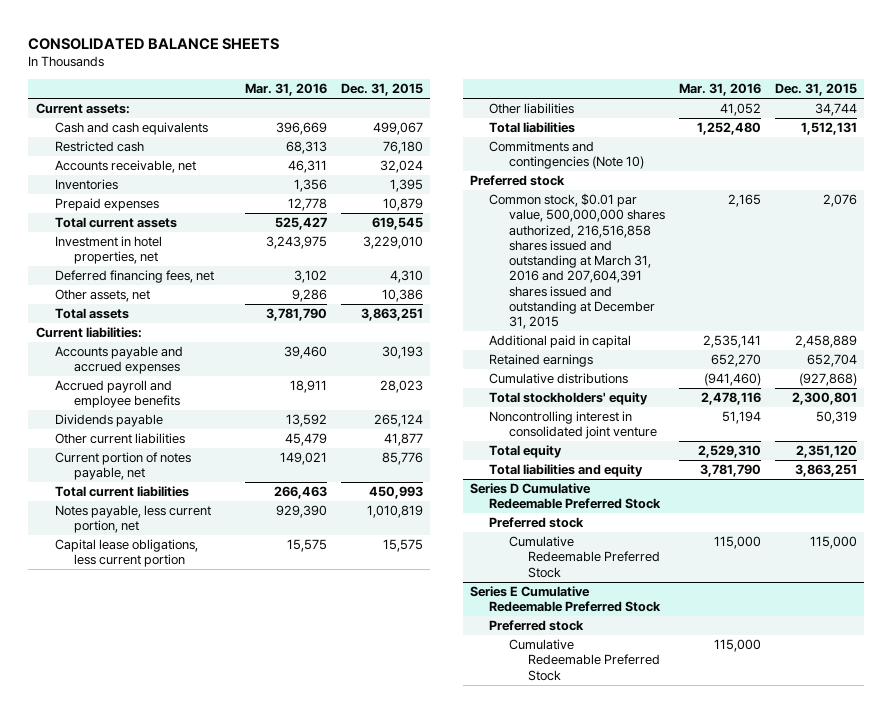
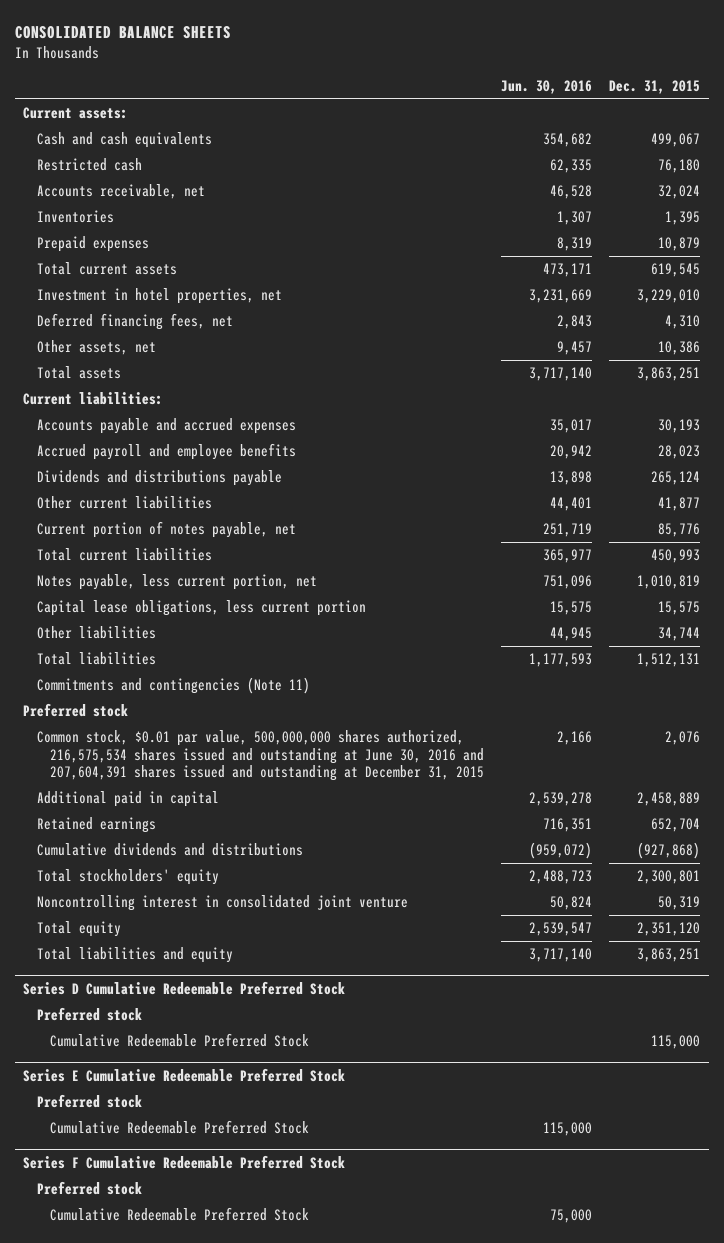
- | Mar. 31, 2016 | Dec. 31, 2015
+ | Jun. 30, 2016 | Dec. 31, 2015
- Dividends payable | 13,592 | 265,124
+ Dividends and distributions payable | 13,898 | 265,124
- Commitments and contingencies (Note 10)
+ Commitments and contingencies (Note 11)
- Common stock, $0.01 par value, 500,000,000 shares authorized, 216,516,858 shares issued and outstanding at March 31, 2016 and 207,604,391 shares issued and outstanding at December 31, 2015 | 2,165 | 2,076
+ Common stock, $0.01 par value, 500,000,000 shares authorized, 216,575,534 shares issued and outstanding at June 30, 2016 and 207,604,391 shares issued and outstanding at December 31, 2015 | 2,166 | 2,076
- Cumulative distributions | (941,460) | (927,868)
+ Cumulative dividends and distributions | (959,072) | (927,868)
+ Series F Cumulative Redeemable Preferred Stock
+ Preferred stock
+ Cumulative Redeemable Preferred Stock | 75,000 |

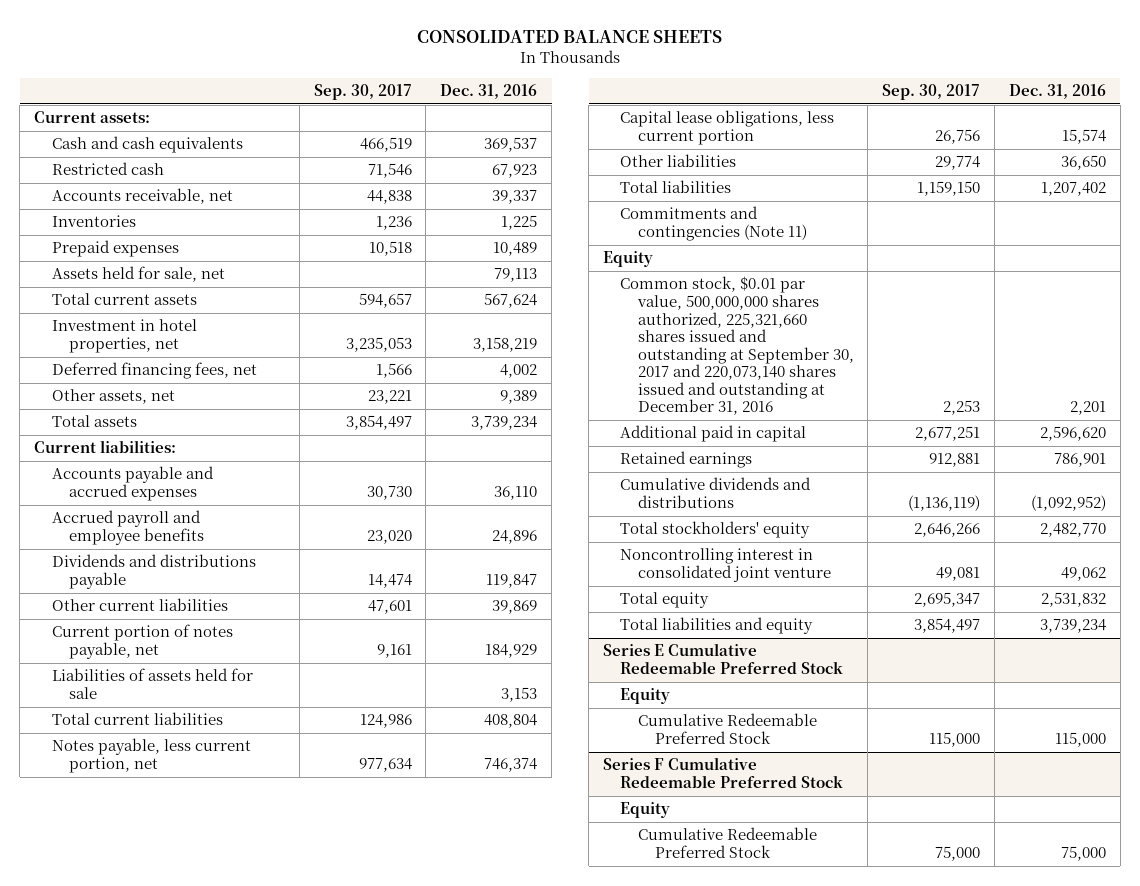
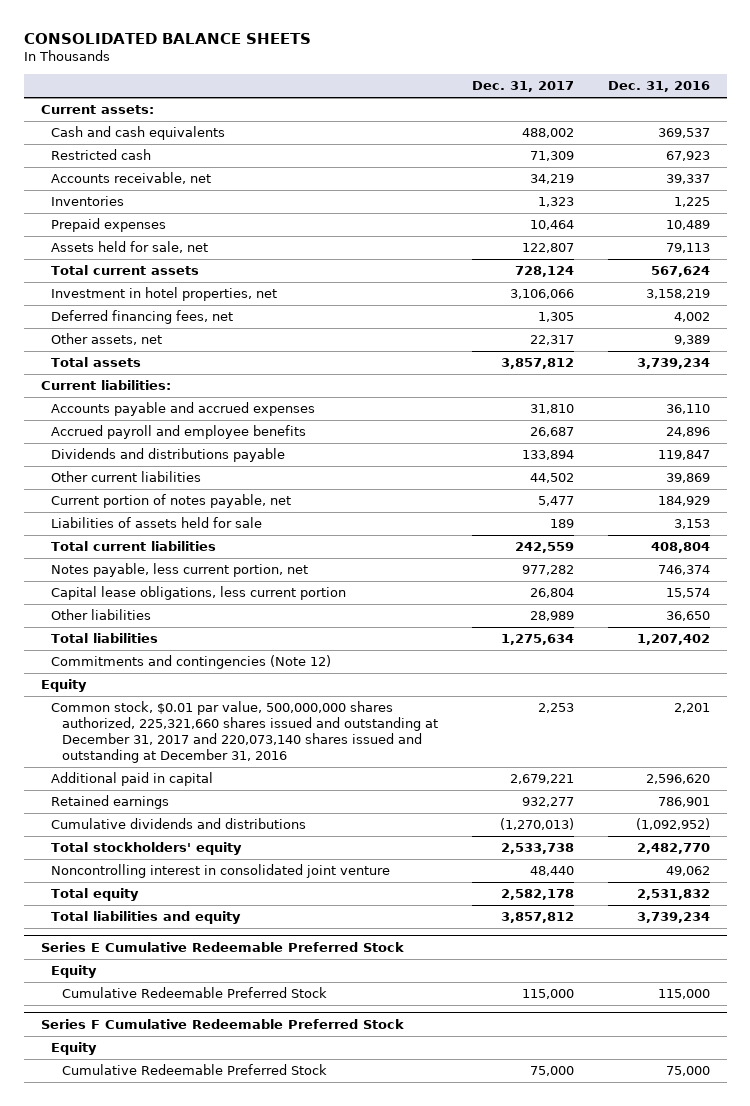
- | Sep. 30, 2017 | Dec. 31, 2016
+ | Dec. 31, 2017 | Dec. 31, 2016
- Commitments and contingencies (Note 11)
+ Commitments and contingencies (Note 12)
- Common stock, $0.01 par value, 500,000,000 shares authorized, 225,321,660 shares issued and outstanding at September 30, 2017 and 220,073,140 shares issued and outstanding at December 31, 2016 | 2,253 | 2,201
+ Common stock, $0.01 par value, 500,000,000 shares authorized, 225,321,660 shares issued and outstanding at December 31, 2017 and 220,073,140 shares issued and outstanding at December 31, 2016 | 2,253 | 2,201

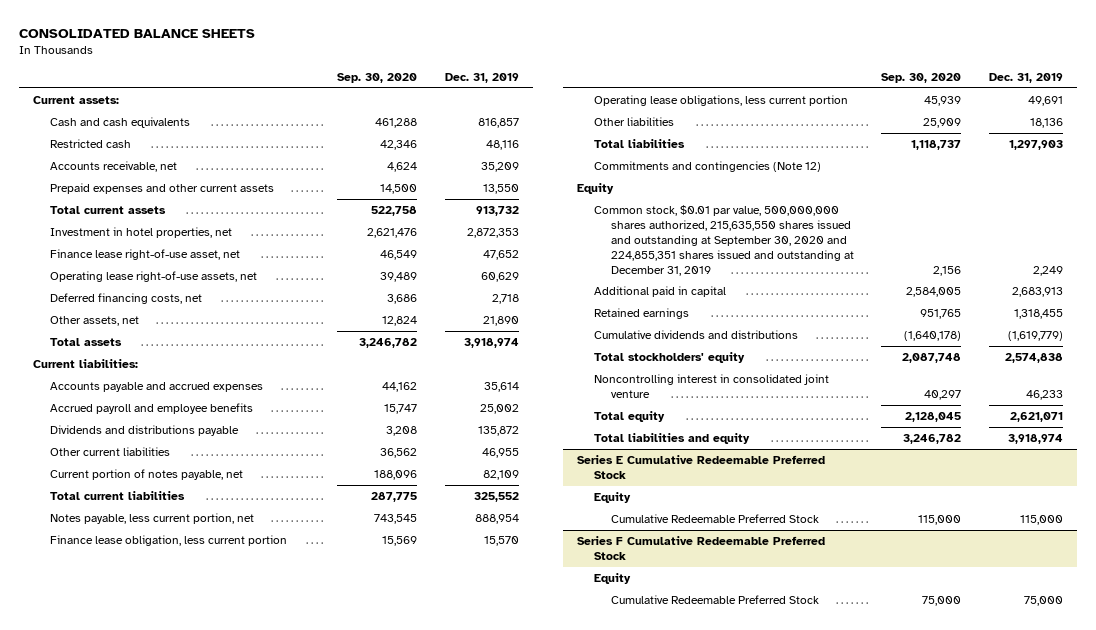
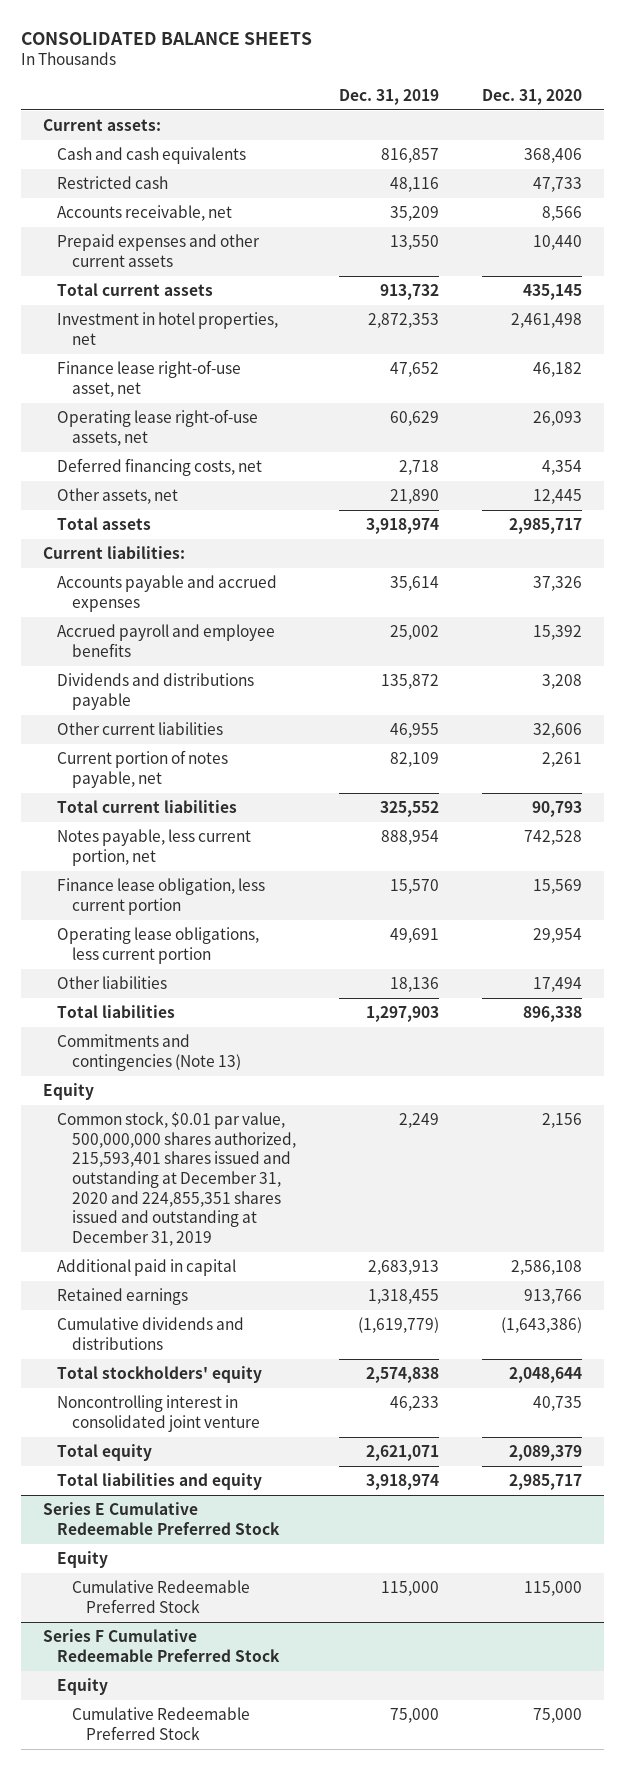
- | Sep. 30, 2020 | Dec. 31, 2019
+ | Dec. 31, 2019 | Dec. 31, 2020
- Commitments and contingencies (Note 12)
+ Commitments and contingencies (Note 13)
- Common stock, $0.01 par value, 500,000,000 shares authorized, 215,635,550 shares issued and outstanding at September 30, 2020 and 224,855,351 shares issued and outstanding at December 31, 2019 | 2,156 | 2,249
+ Common stock, $0.01 par value, 500,000,000 shares authorized, 215,593,401 shares issued and outstanding at December 31, 2020 and 224,855,351 shares issued and outstanding at December 31, 2019 | 2,249 | 2,156

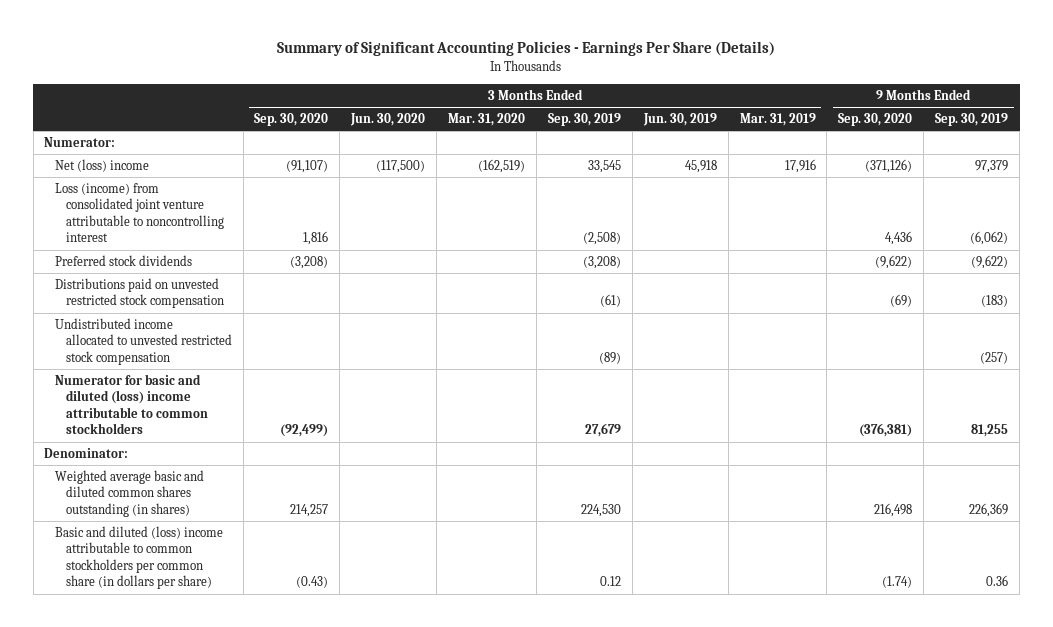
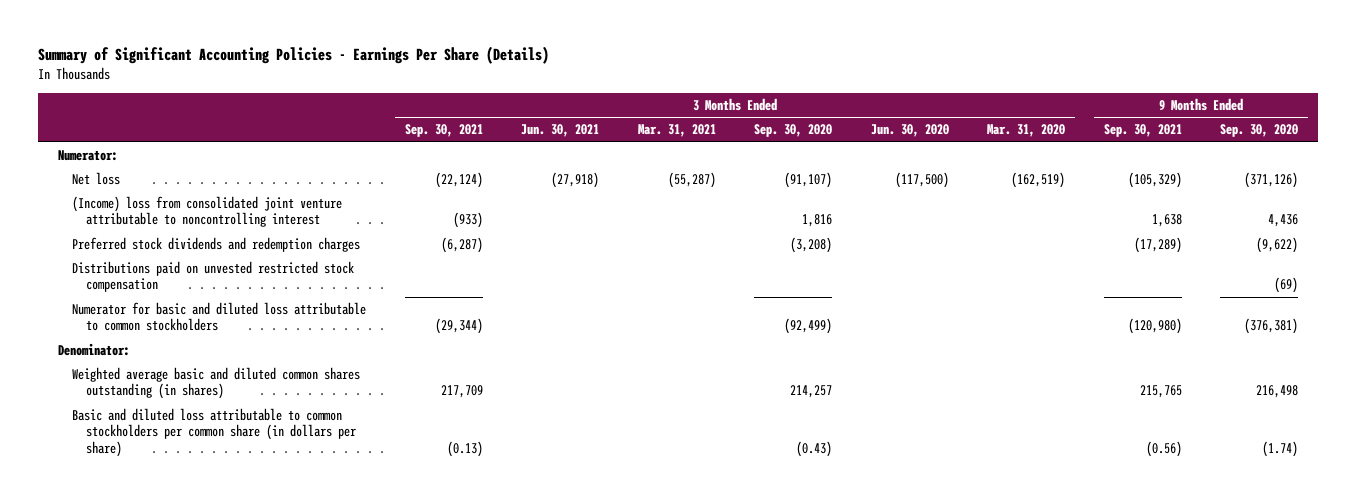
- | 3 Months Ended Sep. 30, 2020 | 3 Months Ended Jun. 30, 2020 | 3 Months Ended Mar. 31, 2020 | 3 Months Ended Sep. 30, 2019 | 3 Months Ended Jun. 30, 2019 | 3 Months Ended Mar. 31, 2019 | 9 Months Ended Sep. 30, 2020 | 9 Months Ended Sep. 30, 2019
+ | 3 Months Ended Sep. 30, 2021 | 3 Months Ended Jun. 30, 2021 | 3 Months Ended Mar. 31, 2021 | 3 Months Ended Sep. 30, 2020 | 3 Months Ended Jun. 30, 2020 | 3 Months Ended Mar. 31, 2020 | 9 Months Ended Sep. 30, 2021 | 9 Months Ended Sep. 30, 2020
- Net (loss) income | (91,107) | (117,500) | (162,519) | 33,545 | 45,918 | 17,916 | (371,126) | 97,379
- Loss (income) from consolidated joint venture attributable to noncontrolling interest | 1,816 | | | (2,508) | | | 4,436 | (6,062)
- Preferred stock dividends | (3,208) | | | (3,208) | | | (9,622) | (9,622)
+ Net loss | (22,124) | (27,918) | (55,287) | (91,107) | (117,500) | (162,519) | (105,329) | (371,126)
+ (Income) loss from consolidated joint venture attributable to noncontrolling interest | (933) | | | 1,816 | | | 1,638 | 4,436
+ Preferred stock dividends and redemption charges | (6,287) | | | (3,208) | | | (17,289) | (9,622)
- Undistributed income allocated to unvested restricted stock compensation | | | | (89) | | | | (257)
- Numerator for basic and diluted (loss) income attributable to common stockholders | (92,499) | | | 27,679 | | | (376,381) | 81,255
+ Numerator for basic and diluted loss attributable to common stockholders | (29,344) | | | (92,499) | | | (120,980) | (376,381)
- Basic and diluted (loss) income attributable to common stockholders per common share (in dollars per share) | (0.43) | | | 0.12 | | | (1.74) | 0.36
+ Basic and diluted loss attributable to common stockholders per common share (in dollars per share) | (0.13) | | | (0.43) | | | (0.56) | (1.74)

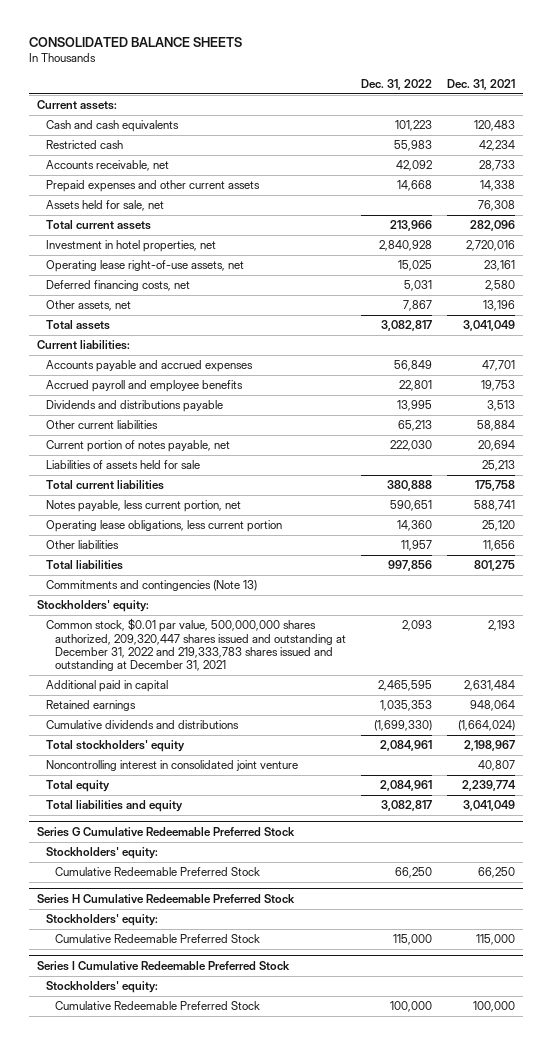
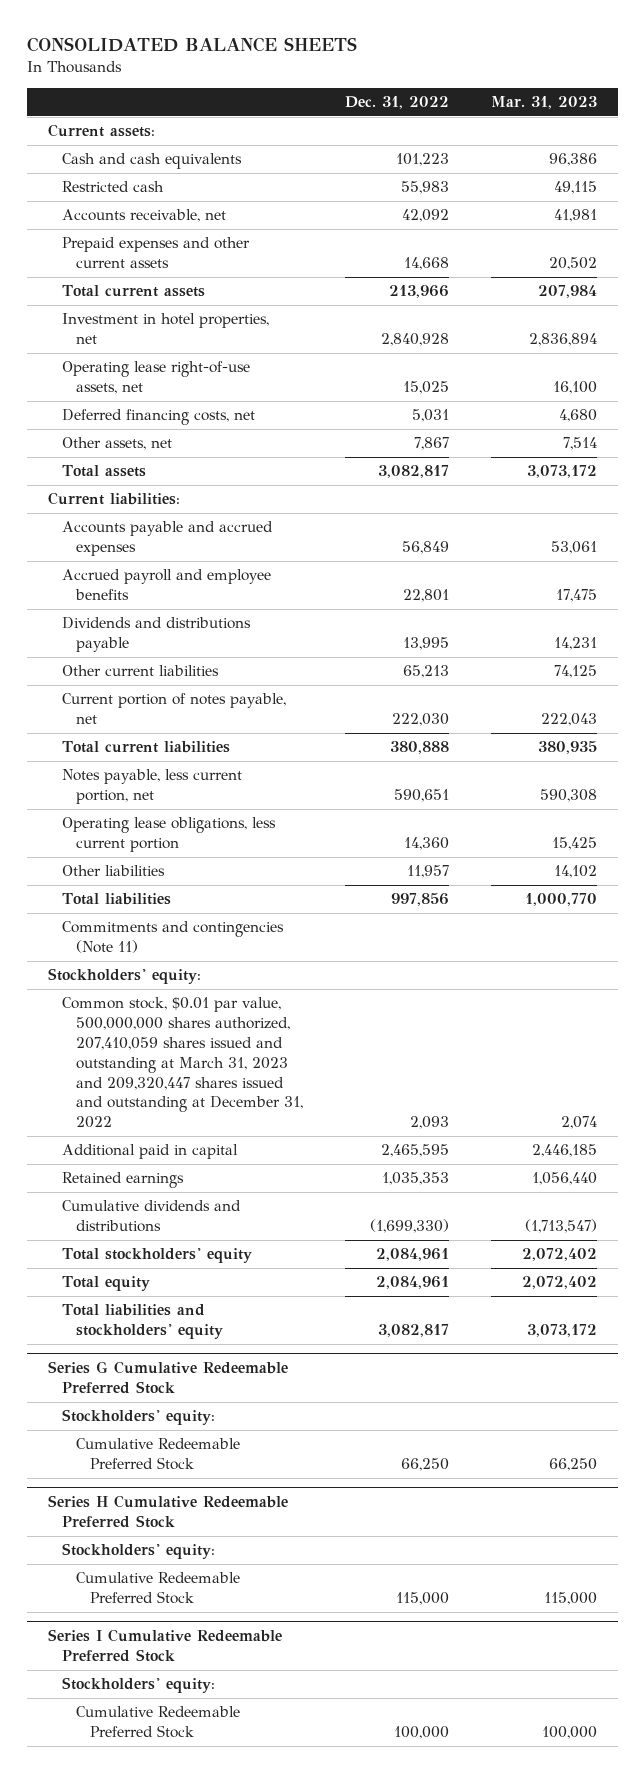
- | Dec. 31, 2022 | Dec. 31, 2021
+ | Dec. 31, 2022 | Mar. 31, 2023
- Assets held for sale, net | | 76,308
- Liabilities of assets held for sale | | 25,213
- Commitments and contingencies (Note 13)
+ Commitments and contingencies (Note 11)
- Common stock, $0.01 par value, 500,000,000 shares authorized, 209,320,447 shares issued and outstanding at December 31, 2022 and 219,333,783 shares issued and outstanding at December 31, 2021 | 2,093 | 2,193
+ Common stock, $0.01 par value, 500,000,000 shares authorized, 207,410,059 shares issued and outstanding at March 31, 2023 and 209,320,447 shares issued and outstanding at December 31, 2022 | 2,093 | 2,074
- Noncontrolling interest in consolidated joint venture | | 40,807
- Total liabilities and equity | 3,082,817 | 3,041,049
+ Total liabilities and stockholders' equity | 3,082,817 | 3,073,172

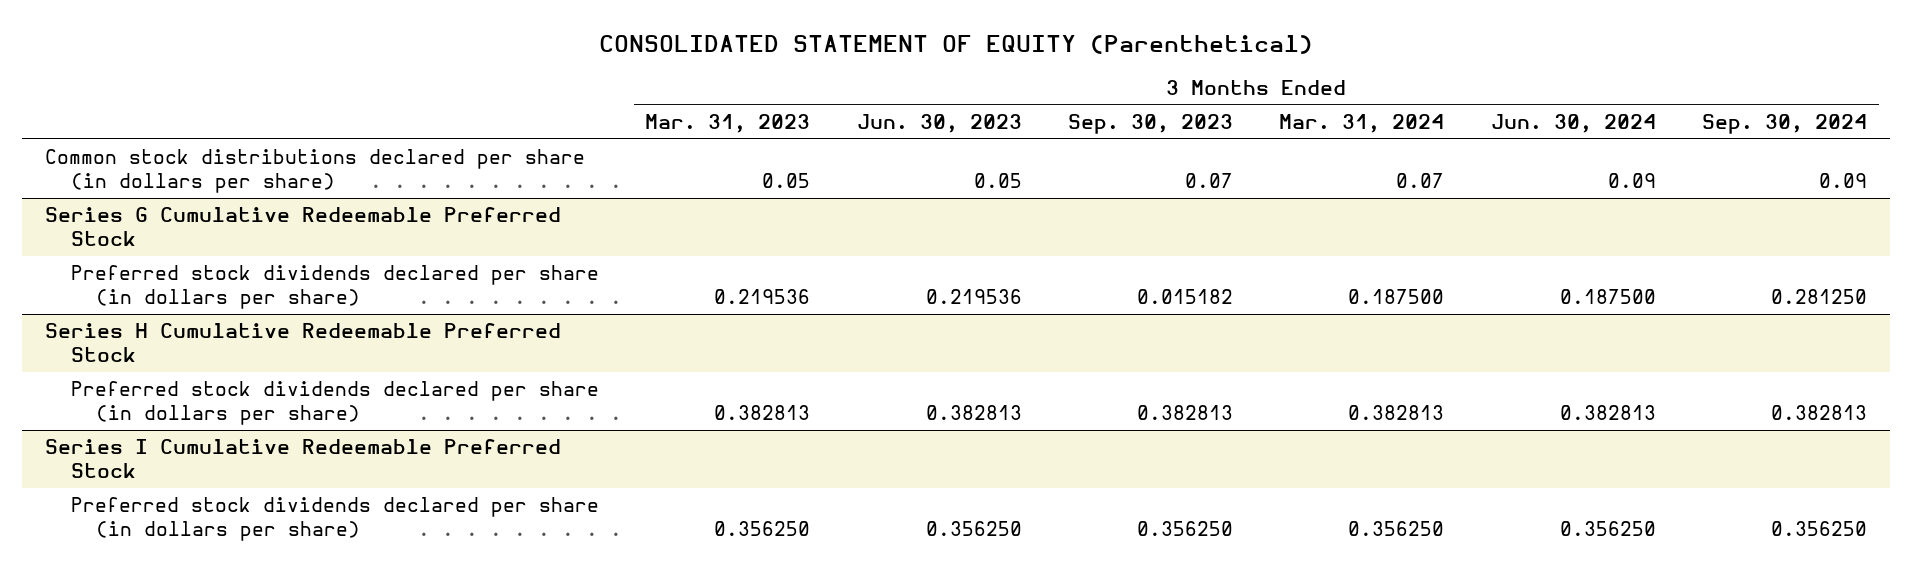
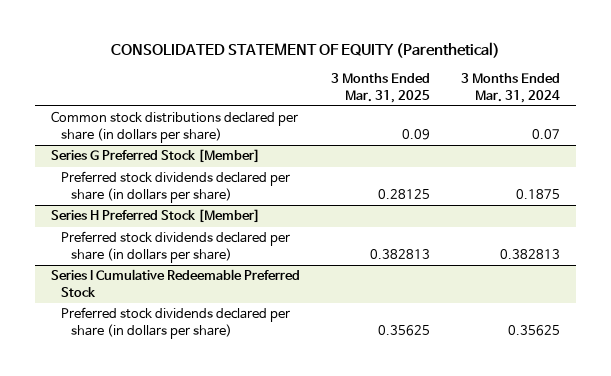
- | 3 Months Ended Mar. 31, 2023 | 3 Months Ended Jun. 30, 2023 | 3 Months Ended Sep. 30, 2023 | 3 Months Ended Mar. 31, 2024 | 3 Months Ended Jun. 30, 2024 | 3 Months Ended Sep. 30, 2024
+ | 3 Months Ended Mar. 31, 2025 | 3 Months Ended Mar. 31, 2024
- Series G Cumulative Redeemable Preferred Stock
- Preferred stock dividends declared per share (in dollars per share) | 0.219536 | 0.219536 | 0.015182 | 0.187500 | 0.187500 | 0.281250
- Series H Cumulative Redeemable Preferred Stock
+ Series G Preferred Stock [Member]
+ Preferred stock dividends declared per share (in dollars per share) | 0.28125 | 0.1875
+ Series H Preferred Stock [Member]
@ Series I Cumulative Redeemable Preferred Stock
- Preferred stock dividends declared per share (in dollars per share) | 0.356250 | 0.356250 | 0.356250 | 0.356250 | 0.356250 | 0.356250
+ Preferred stock dividends declared per share (in dollars per share) | 0.35625 | 0.35625

